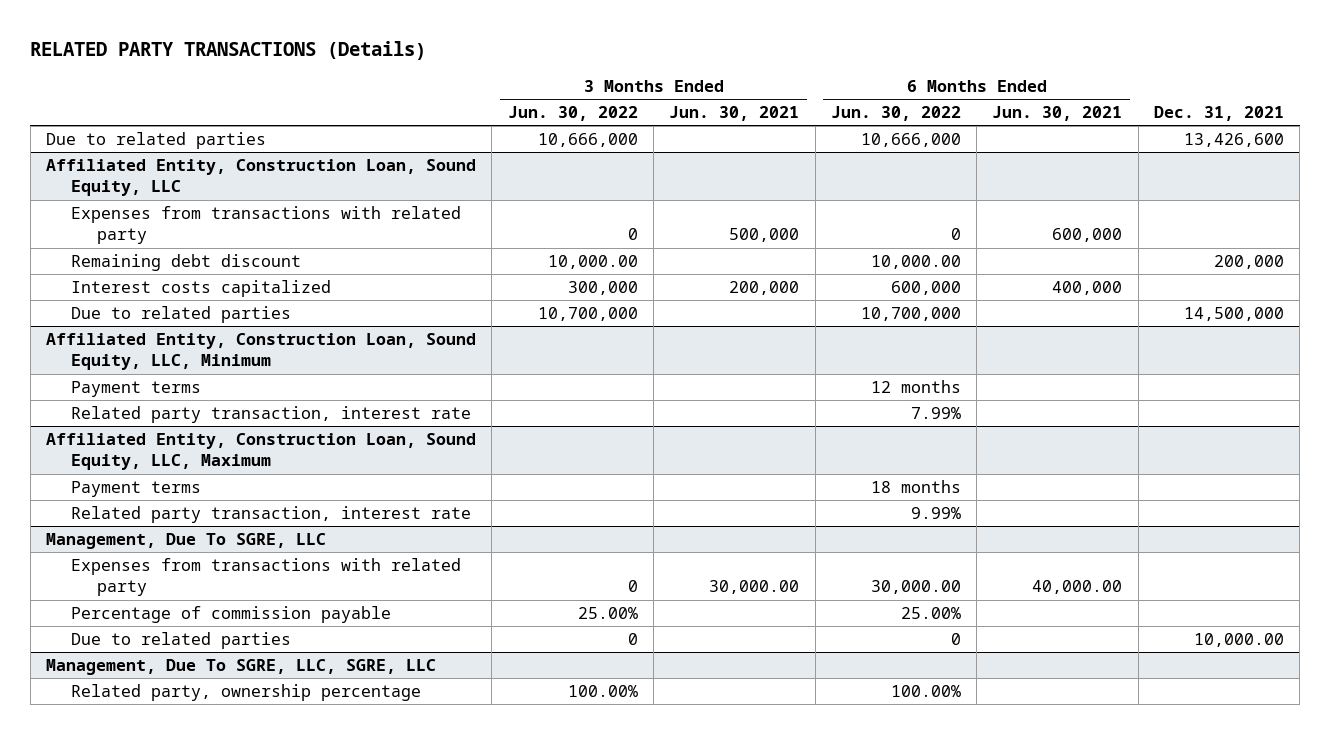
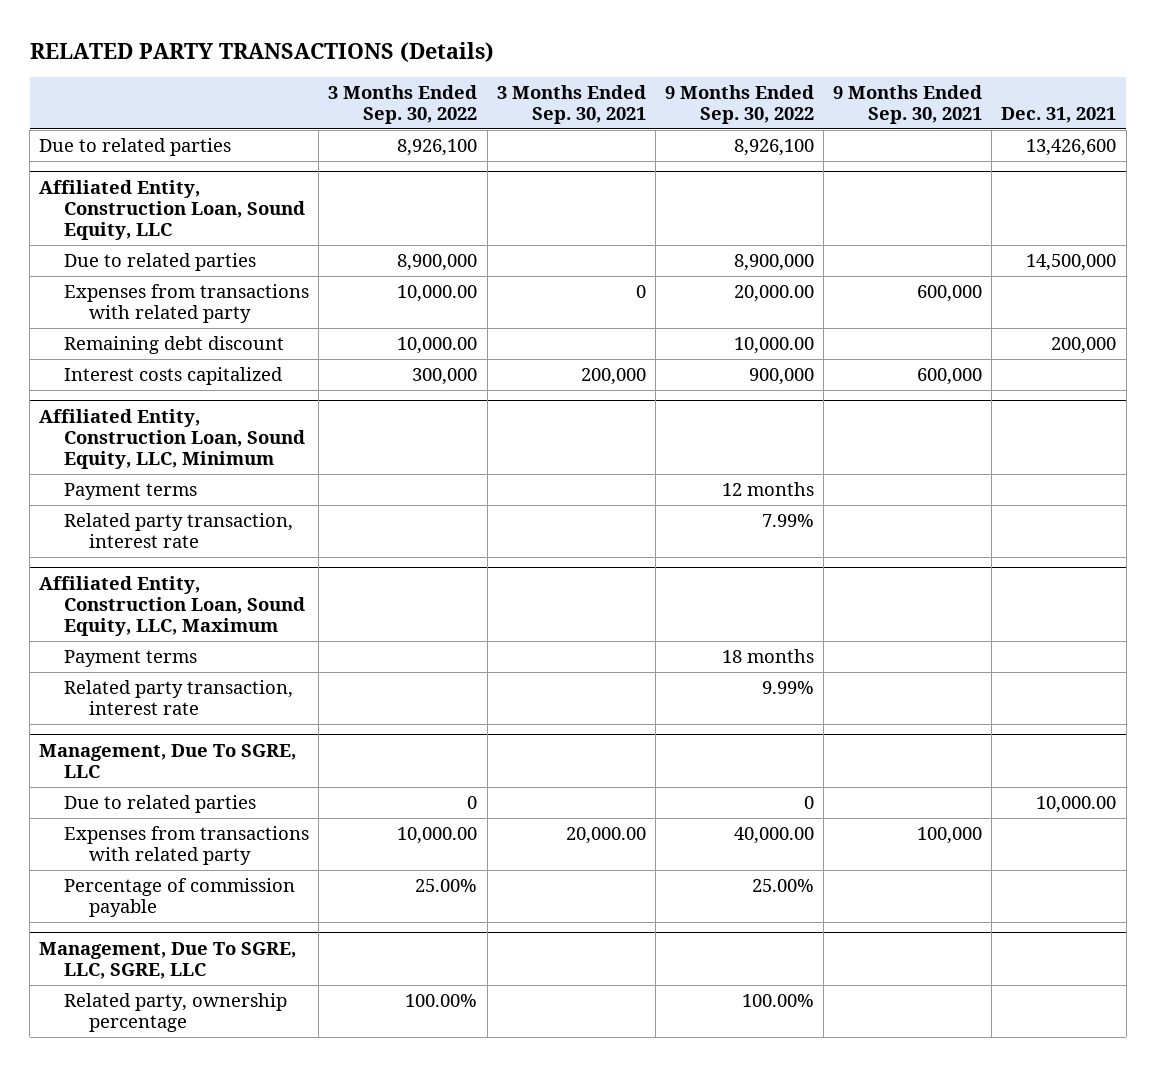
- | 3 Months Ended Jun. 30, 2022 | 3 Months Ended Jun. 30, 2021 | 6 Months Ended Jun. 30, 2022 | 6 Months Ended Jun. 30, 2021 | Dec. 31, 2021
+ | 3 Months Ended Sep. 30, 2022 | 3 Months Ended Sep. 30, 2021 | 9 Months Ended Sep. 30, 2022 | 9 Months Ended Sep. 30, 2021 | Dec. 31, 2021
@ Affiliated Entity, Construction Loan, Sound Equity, LLC
moved up: Due to related parties | 8,900,000 | | 8,900,000 | | 14,500,000
@ Management, Due To SGRE, LLC
moved up: Due to related parties | 0 | | 0 | | 10,000.00

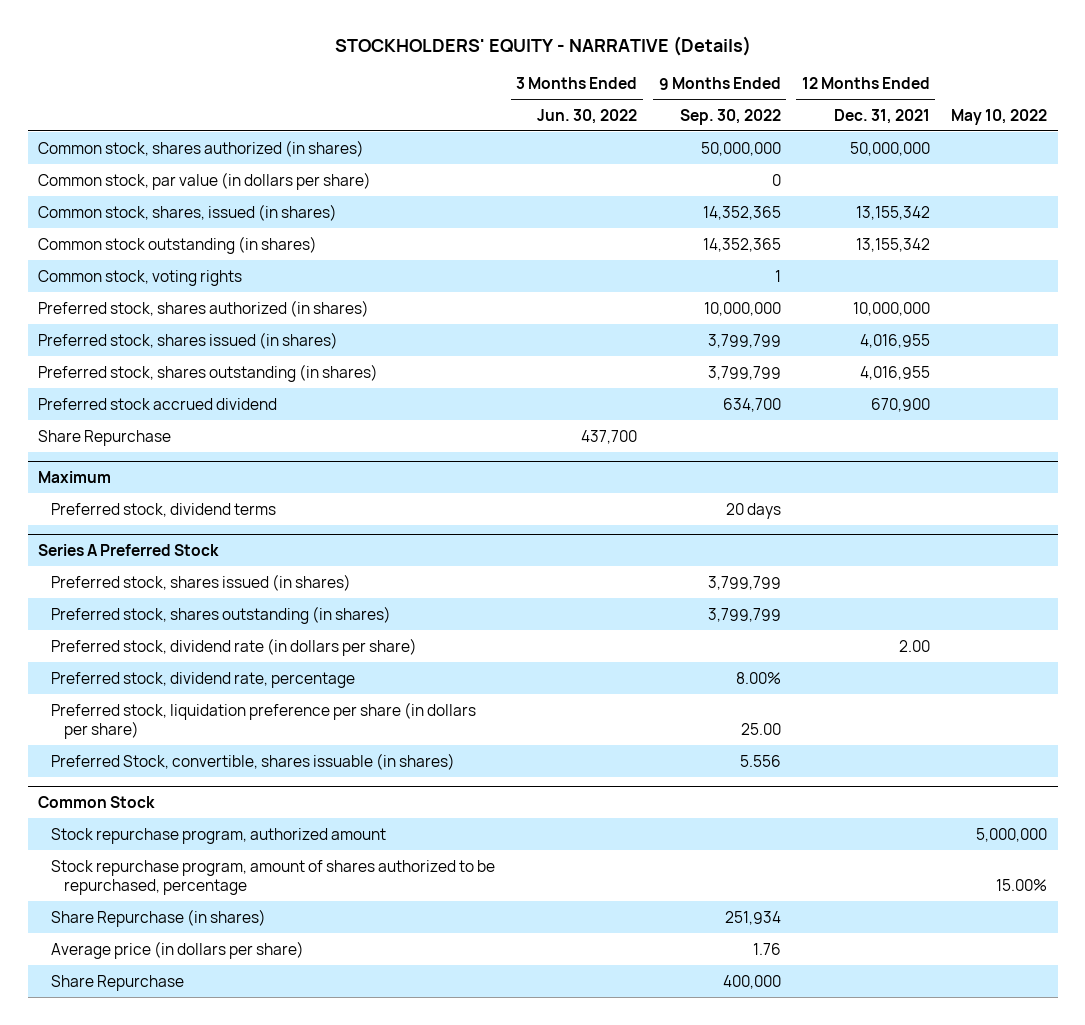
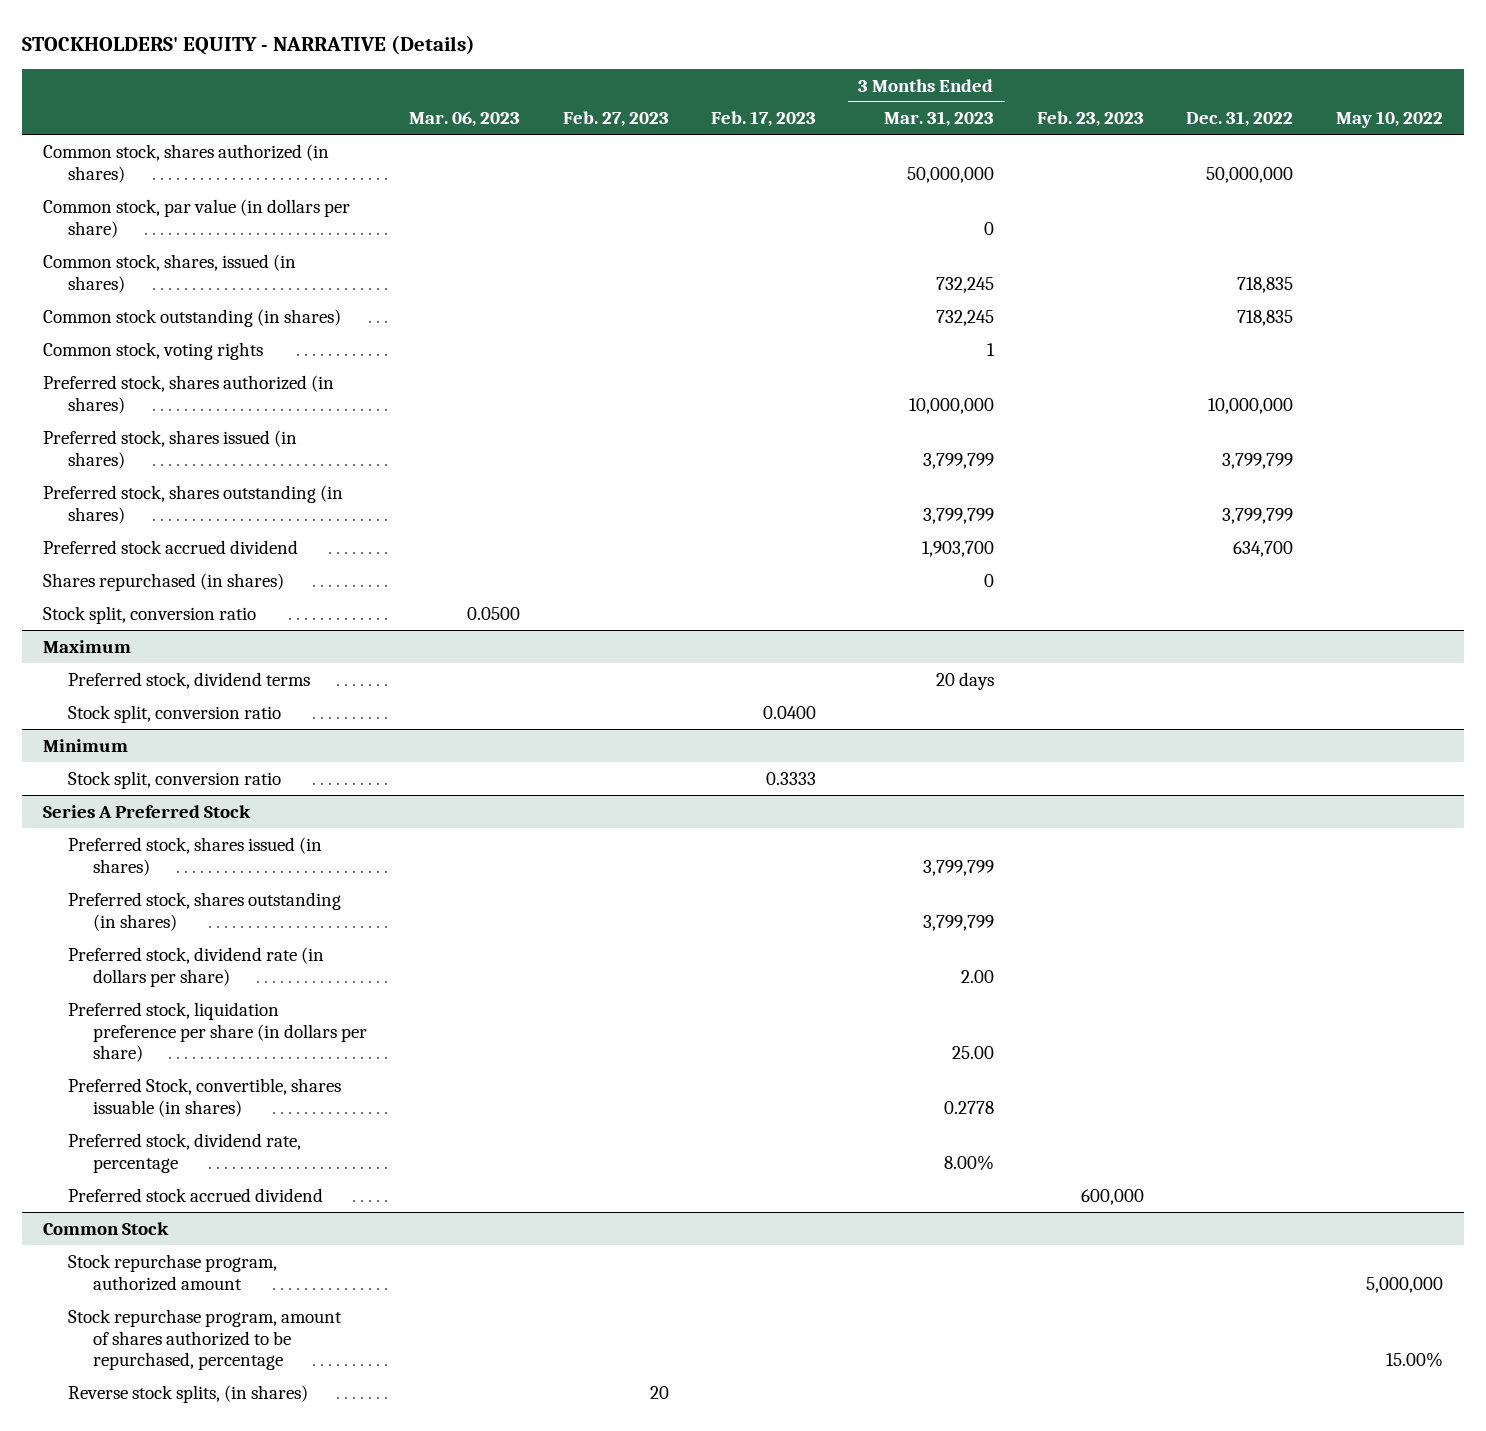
- | 3 Months Ended Jun. 30, 2022 | 9 Months Ended Sep. 30, 2022 | 12 Months Ended Dec. 31, 2021 | May 10, 2022
+ | Mar. 06, 2023 | Feb. 27, 2023 | Feb. 17, 2023 | 3 Months Ended Mar. 31, 2023 | Feb. 23, 2023 | Dec. 31, 2022 | May 10, 2022
- Share Repurchase | 437,700 | | |
+ Shares repurchased (in shares) | | | | 0 | | |
+ Stock split, conversion ratio | 0.0500 | | | | | |
@ Maximum
+ Stock split, conversion ratio | | | 0.0400 | | | |
+ Minimum
+ Stock split, conversion ratio | | | 0.3333 | | | |
@ Series A Preferred Stock
moved down: Preferred stock, dividend rate, percentage | | | | 8.00% | | |
+ Preferred stock accrued dividend | | | | | 600,000 | |
@ Common Stock
- Share Repurchase (in shares) | | 251,934 | |
- Average price (in dollars per share) | | 1.76 | |
- Share Repurchase | | 400,000 | |
+ Reverse stock splits, (in shares) | | 20 | | | | |

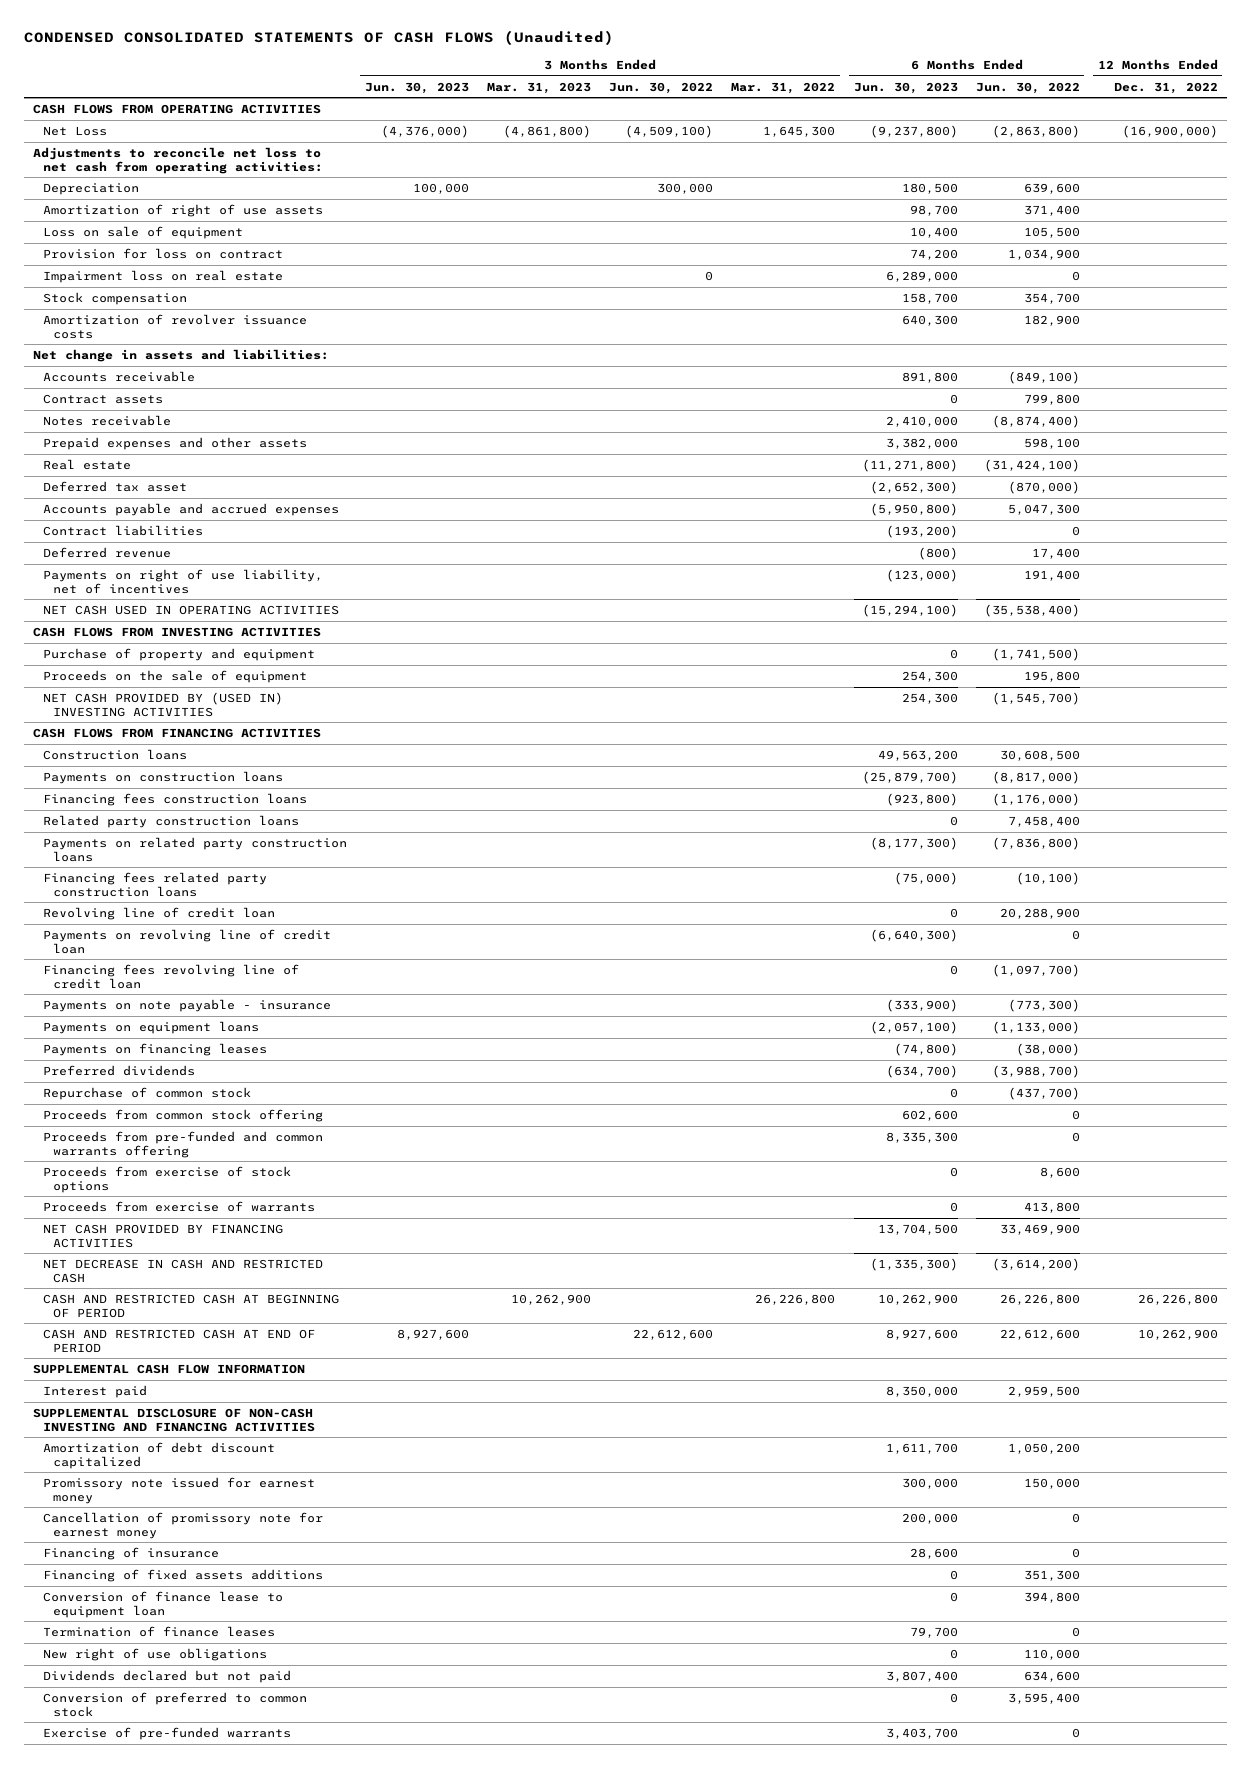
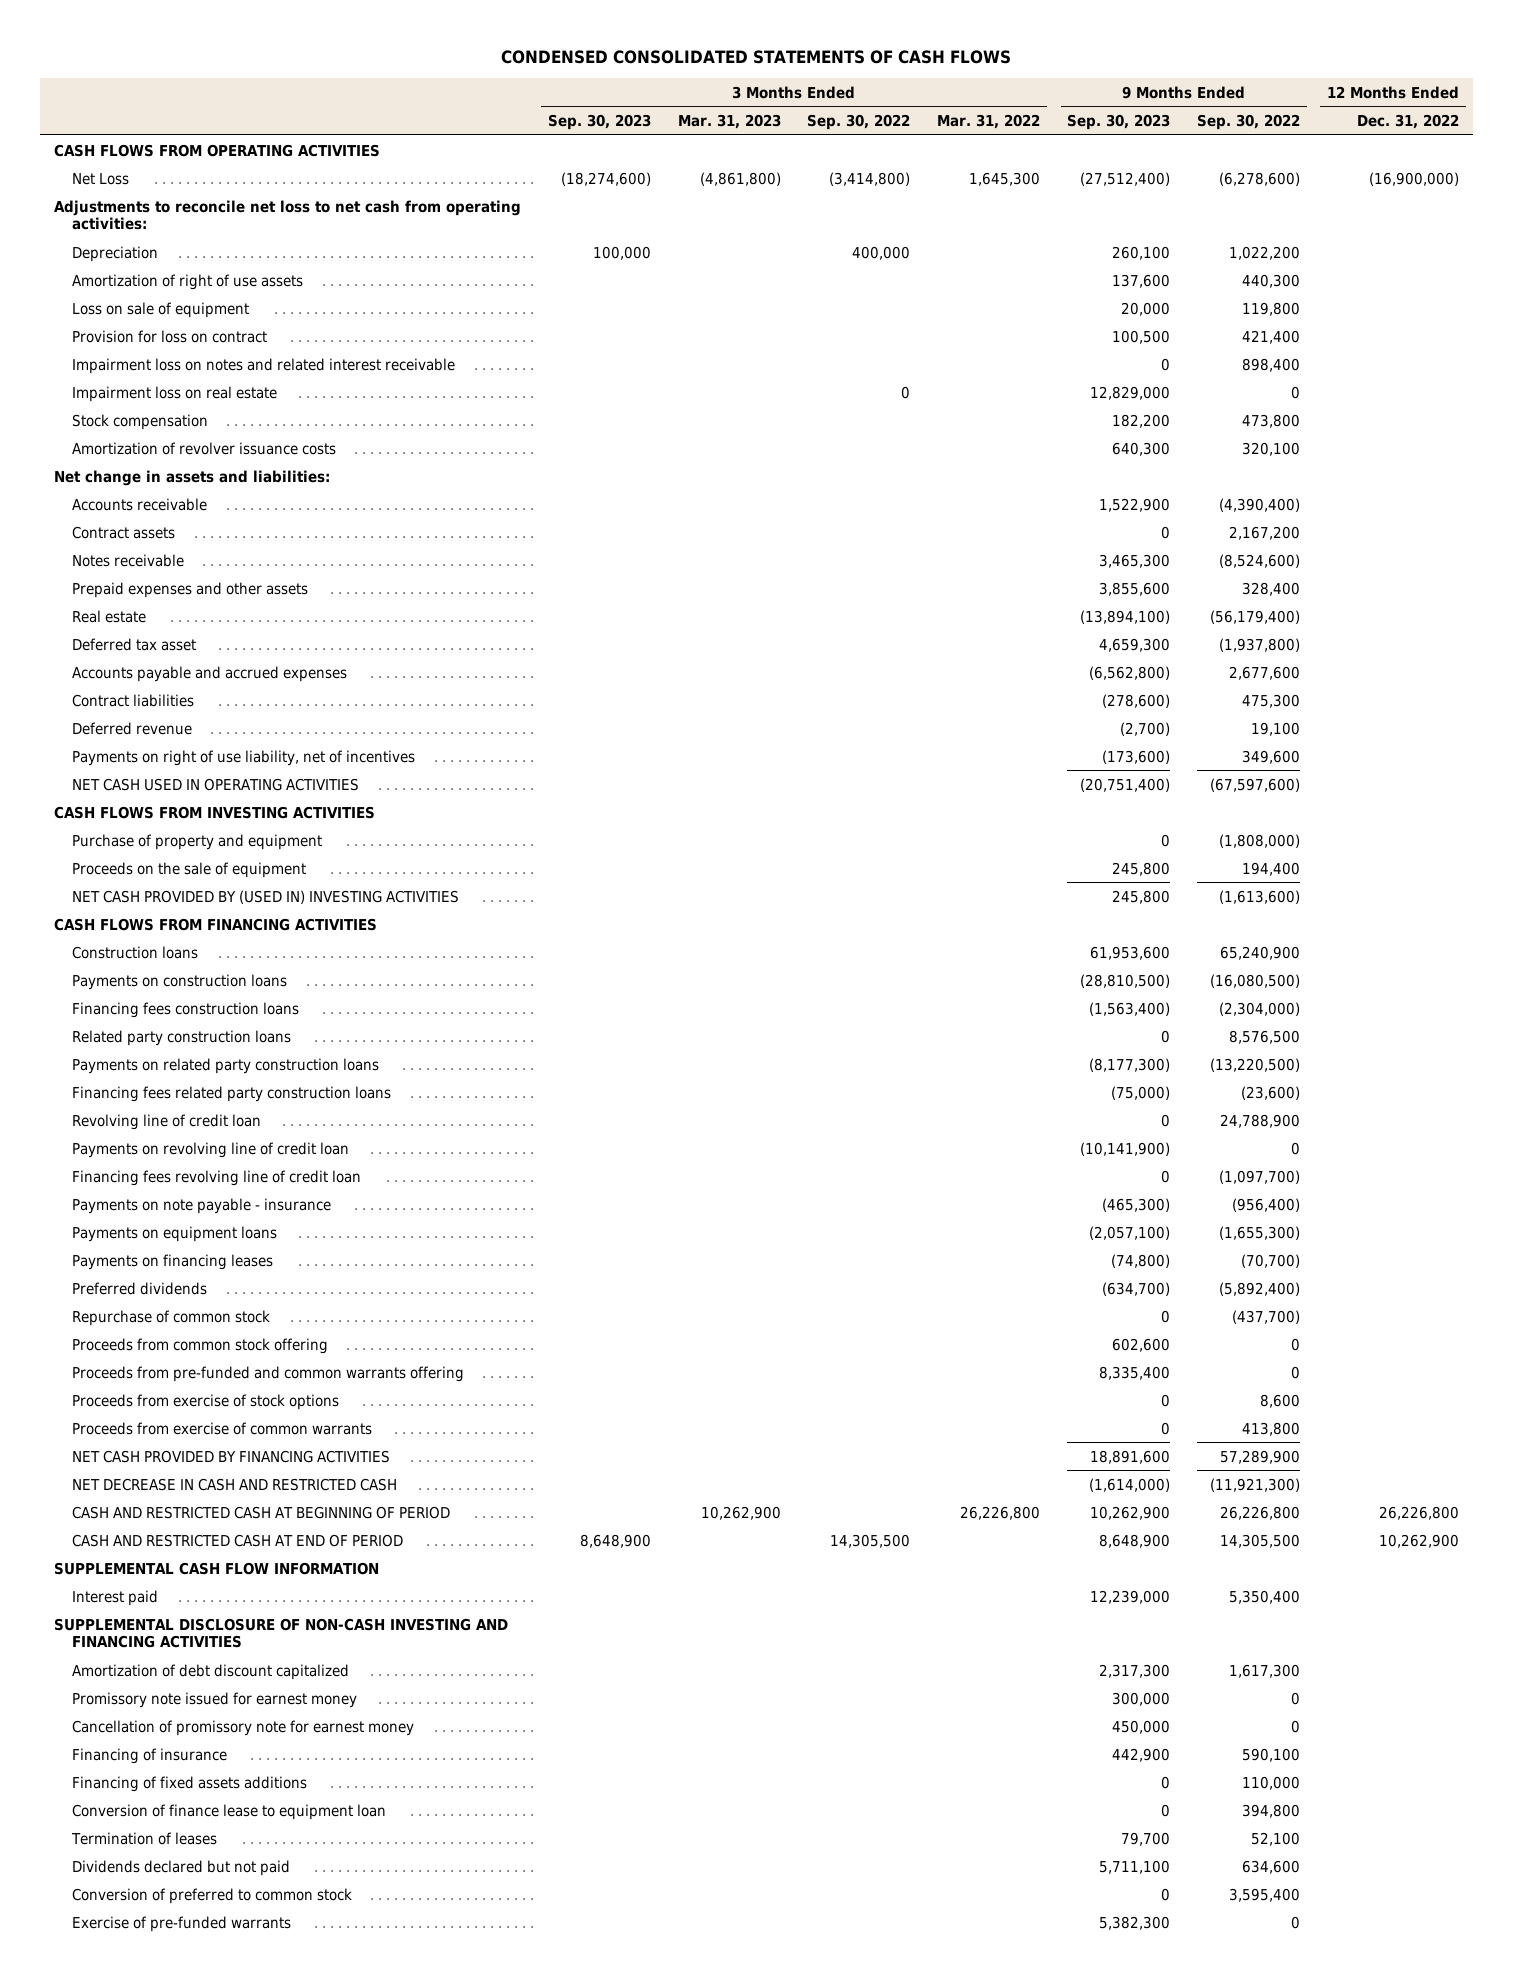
- CONDENSED CONSOLIDATED STATEMENTS OF CASH FLOWS (Unaudited)
+ CONDENSED CONSOLIDATED STATEMENTS OF CASH FLOWS
- | 3 Months Ended Jun. 30, 2023 | 3 Months Ended Mar. 31, 2023 | 3 Months Ended Jun. 30, 2022 | 3 Months Ended Mar. 31, 2022 | 6 Months Ended Jun. 30, 2023 | 6 Months Ended Jun. 30, 2022 | 12 Months Ended Dec. 31, 2022
+ | 3 Months Ended Sep. 30, 2023 | 3 Months Ended Mar. 31, 2023 | 3 Months Ended Sep. 30, 2022 | 3 Months Ended Mar. 31, 2022 | 9 Months Ended Sep. 30, 2023 | 9 Months Ended Sep. 30, 2022 | 12 Months Ended Dec. 31, 2022
+ Impairment loss on notes and related interest receivable | | | | | 0 | 898,400 |
- Proceeds from exercise of warrants | | | | | 0 | 413,800 |
+ Proceeds from exercise of common warrants | | | | | 0 | 413,800 |
- Termination of finance leases | | | | | 79,700 | 0 |
- New right of use obligations | | | | | 0 | 110,000 |
+ Termination of leases | | | | | 79,700 | 52,100 |

